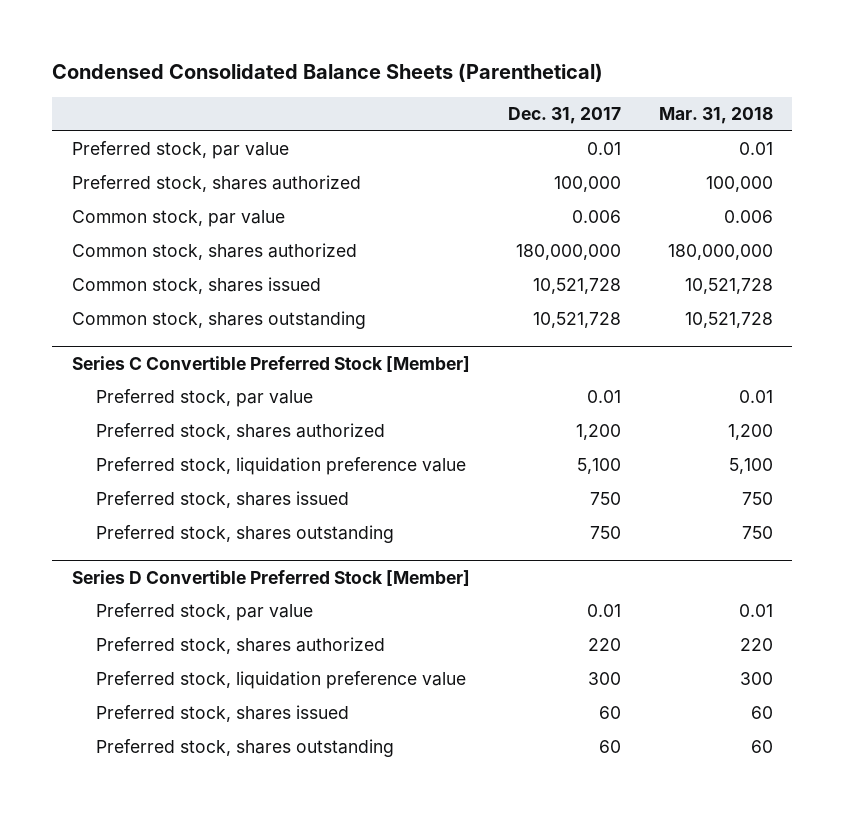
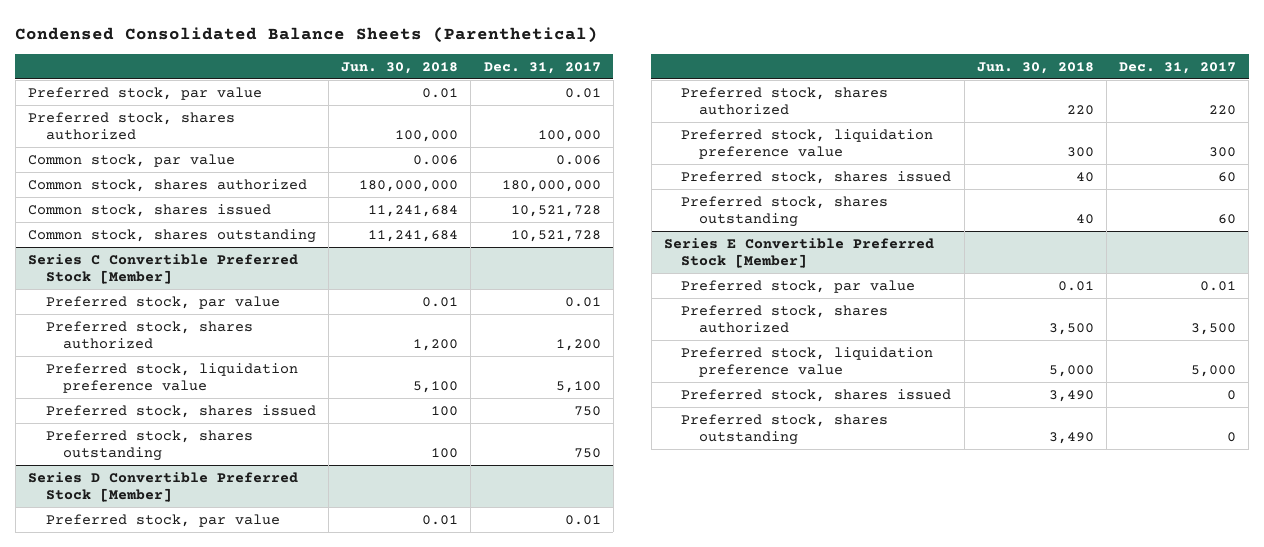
- | Dec. 31, 2017 | Mar. 31, 2018
+ | Jun. 30, 2018 | Dec. 31, 2017
+ Series E Convertible Preferred Stock [Member]
+ Preferred stock, par value | 0.01 | 0.01
+ Preferred stock, shares authorized | 3,500 | 3,500
+ Preferred stock, liquidation preference value | 5,000 | 5,000
+ Preferred stock, shares issued | 3,490 | 0
+ Preferred stock, shares outstanding | 3,490 | 0

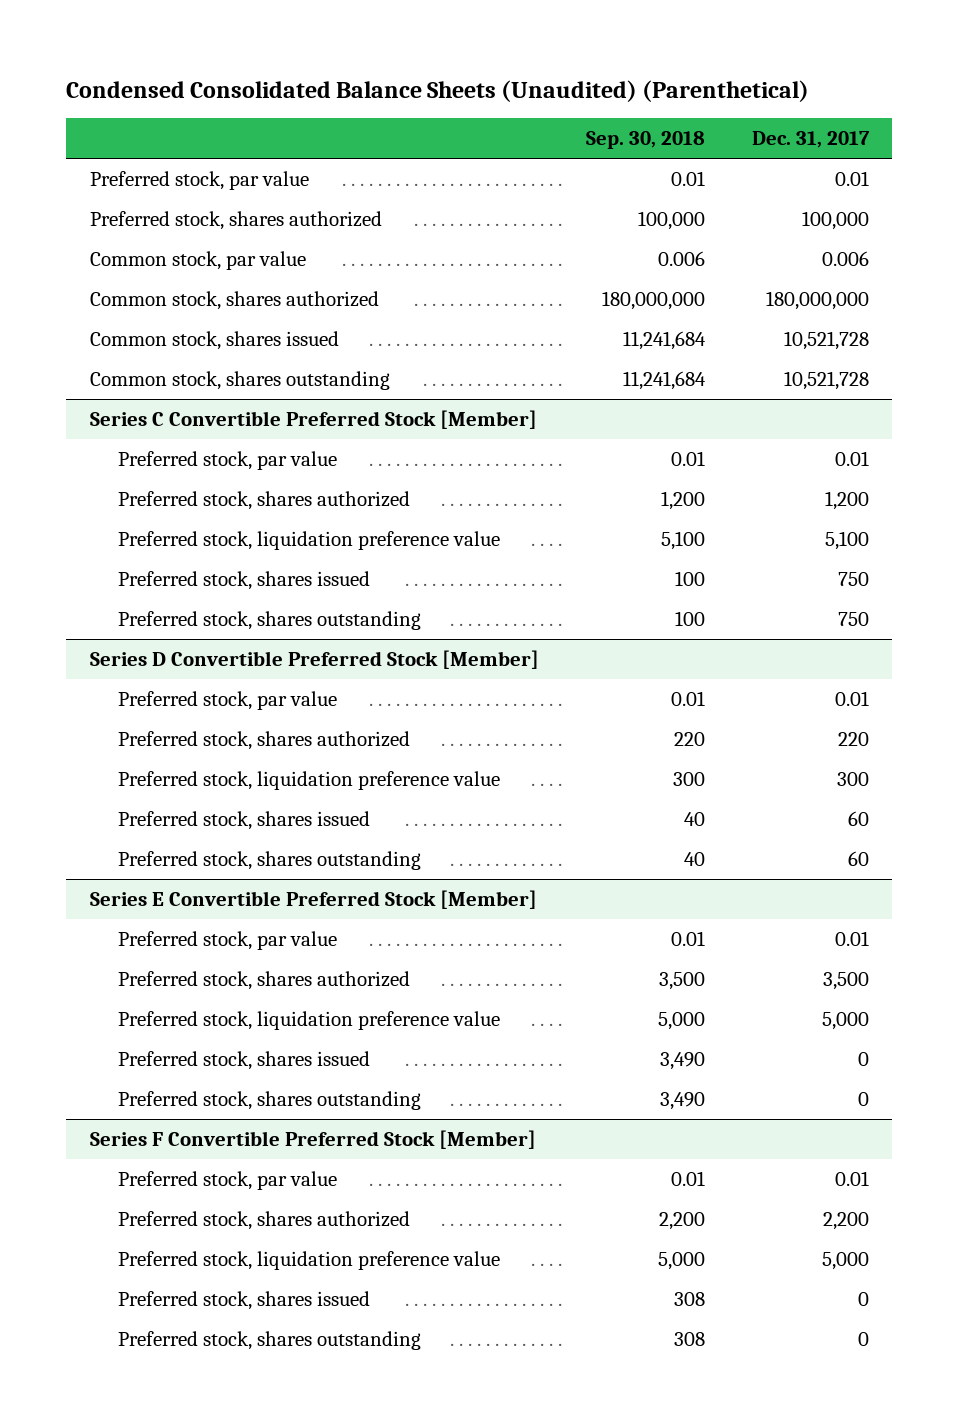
- Condensed Consolidated Balance Sheets (Parenthetical)
+ Condensed Consolidated Balance Sheets (Unaudited) (Parenthetical)
- | Jun. 30, 2018 | Dec. 31, 2017
+ | Sep. 30, 2018 | Dec. 31, 2017
+ Series F Convertible Preferred Stock [Member]
+ Preferred stock, par value | 0.01 | 0.01
+ Preferred stock, shares authorized | 2,200 | 2,200
+ Preferred stock, liquidation preference value | 5,000 | 5,000
+ Preferred stock, shares issued | 308 | 0
+ Preferred stock, shares outstanding | 308 | 0

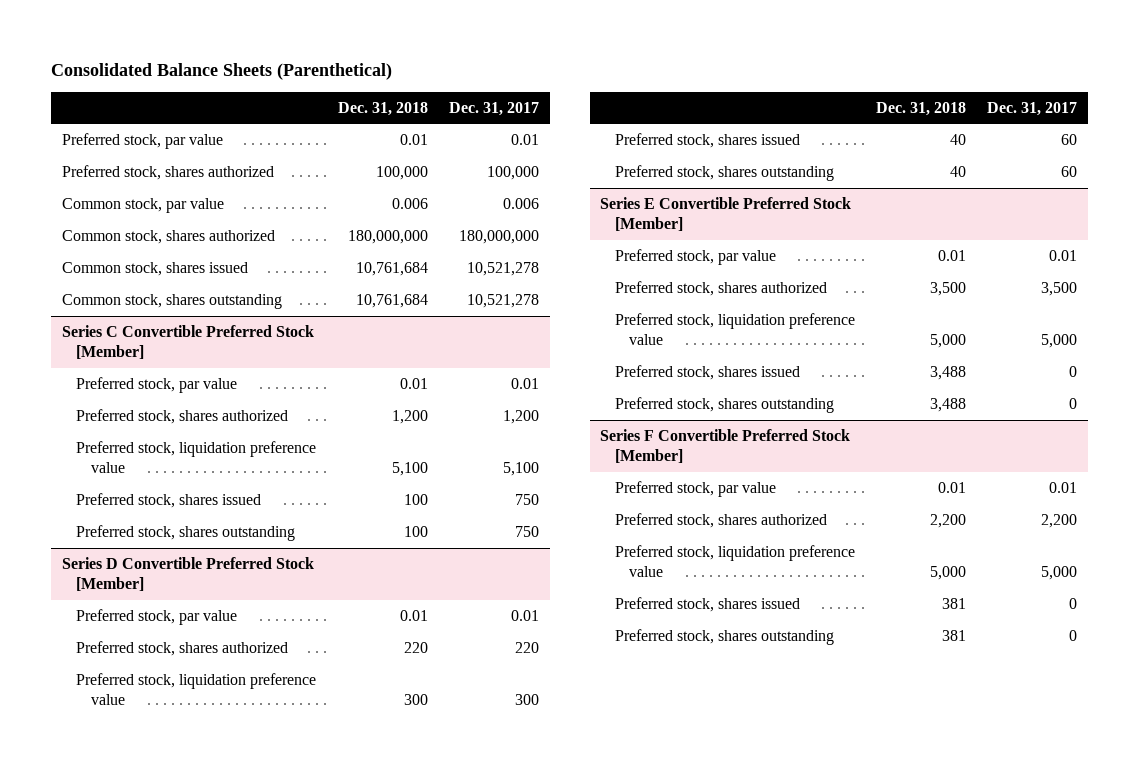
- Condensed Consolidated Balance Sheets (Unaudited) (Parenthetical)
+ Consolidated Balance Sheets (Parenthetical)
- | Sep. 30, 2018 | Dec. 31, 2017
+ | Dec. 31, 2018 | Dec. 31, 2017
- Common stock, shares issued | 11,241,684 | 10,521,728
- Common stock, shares outstanding | 11,241,684 | 10,521,728
+ Common stock, shares issued | 10,761,684 | 10,521,278
+ Common stock, shares outstanding | 10,761,684 | 10,521,278

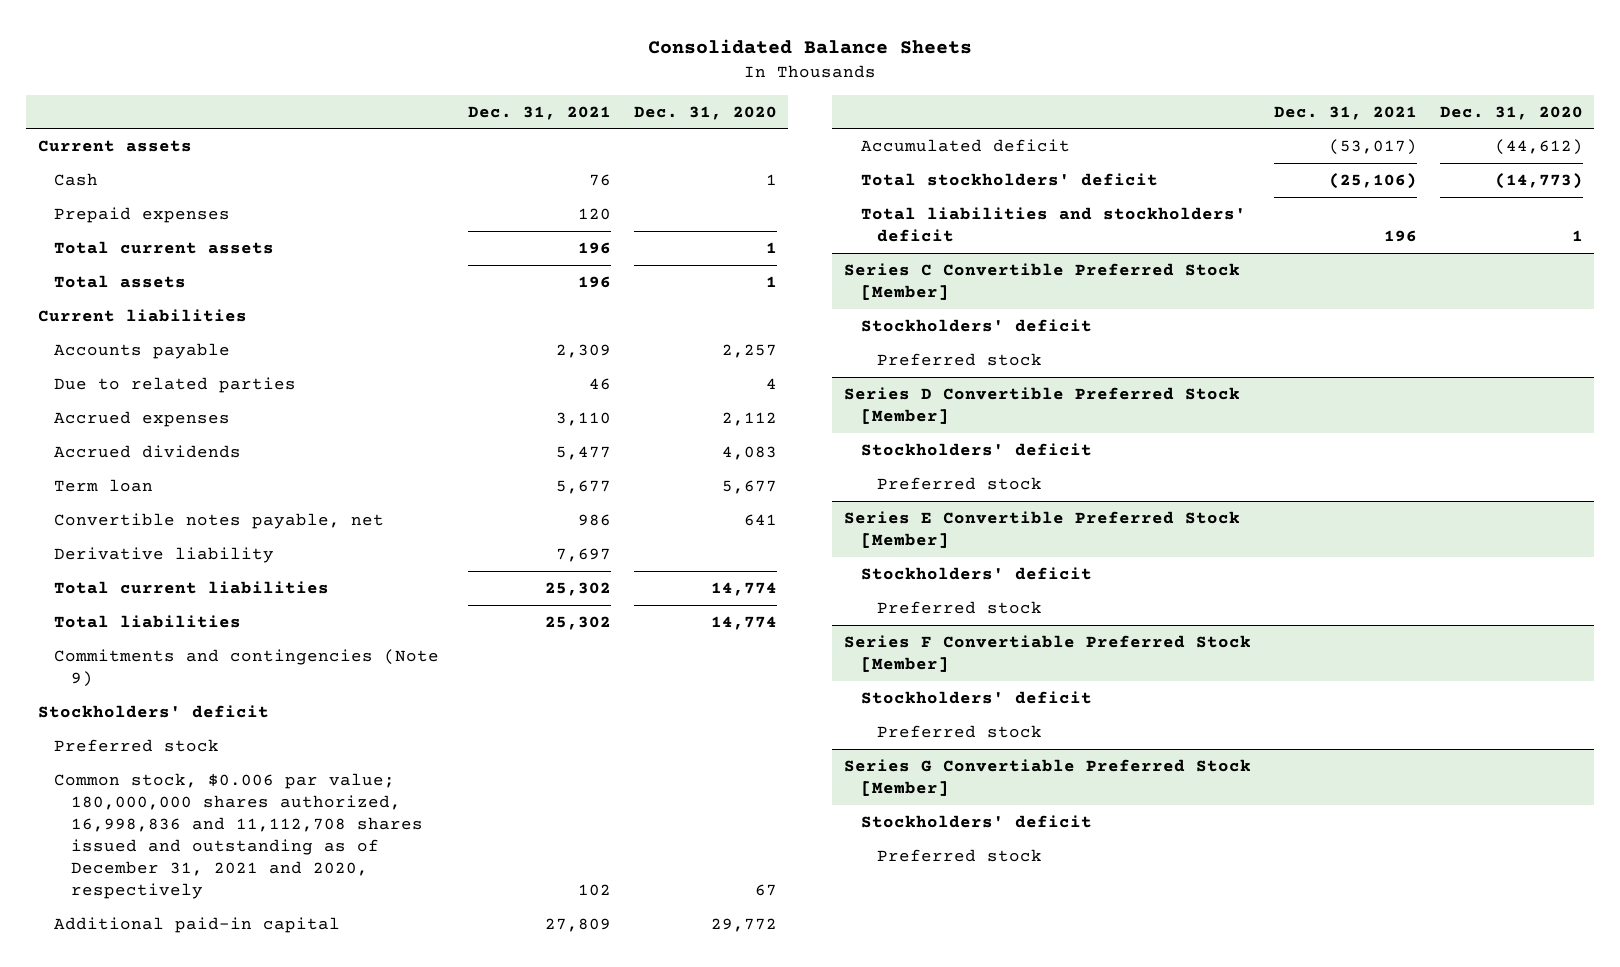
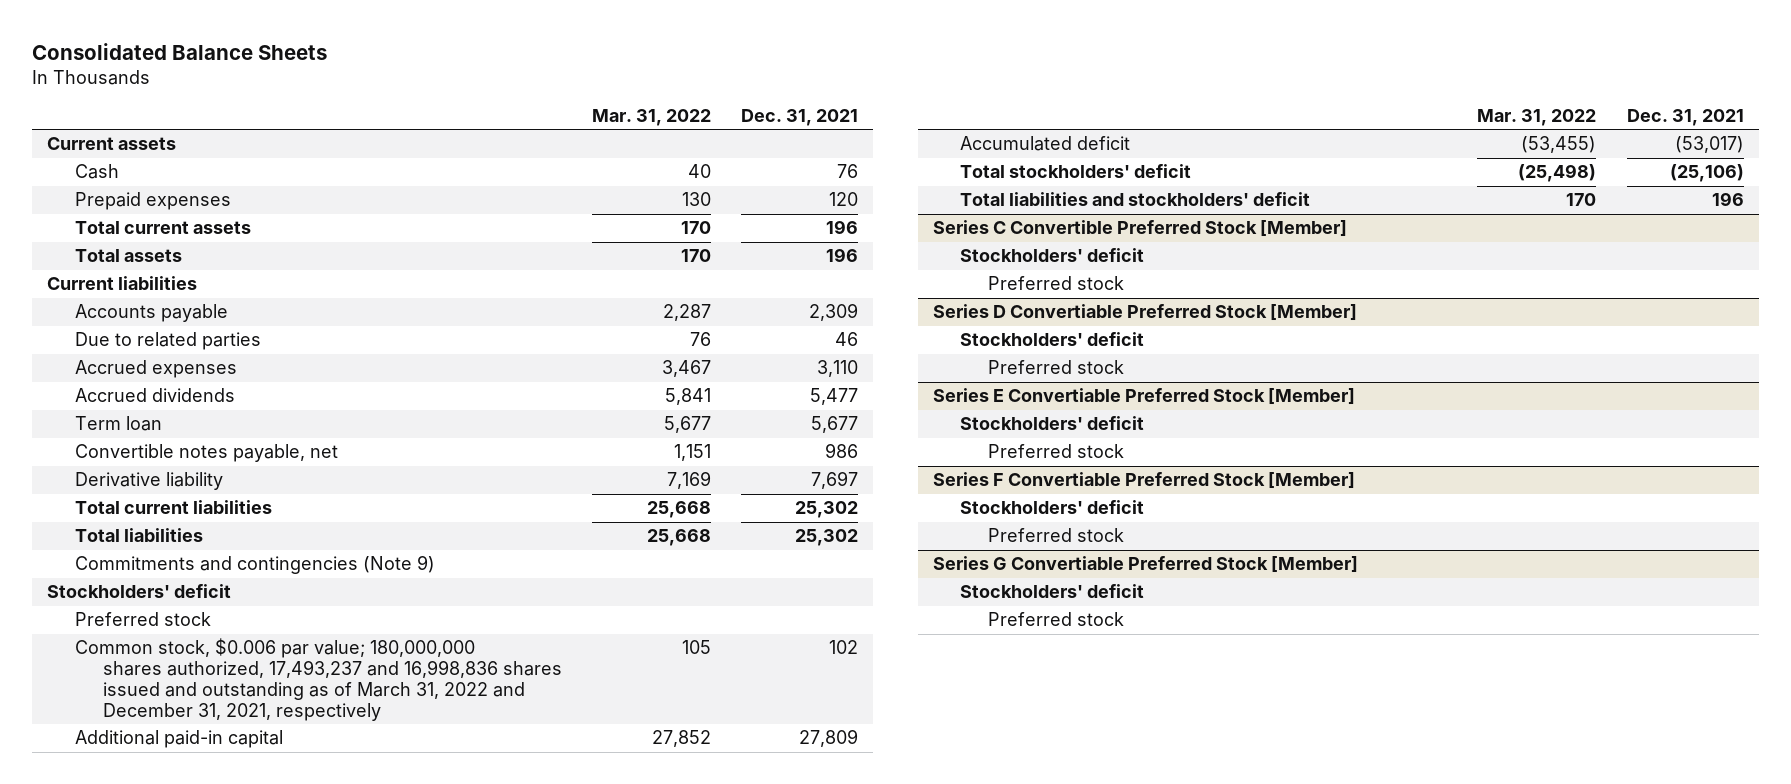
- | Dec. 31, 2021 | Dec. 31, 2020
+ | Mar. 31, 2022 | Dec. 31, 2021
- Common stock, $0.006 par value; 180,000,000 shares authorized, 16,998,836 and 11,112,708 shares issued and outstanding as of December 31, 2021 and 2020, respectively | 102 | 67
+ Common stock, $0.006 par value; 180,000,000 shares authorized, 17,493,237 and 16,998,836 shares issued and outstanding as of March 31, 2022 and December 31, 2021, respectively | 105 | 102
- Series D Convertible Preferred Stock [Member]
+ Series D Convertiable Preferred Stock [Member]
- Series E Convertible Preferred Stock [Member]
+ Series E Convertiable Preferred Stock [Member]

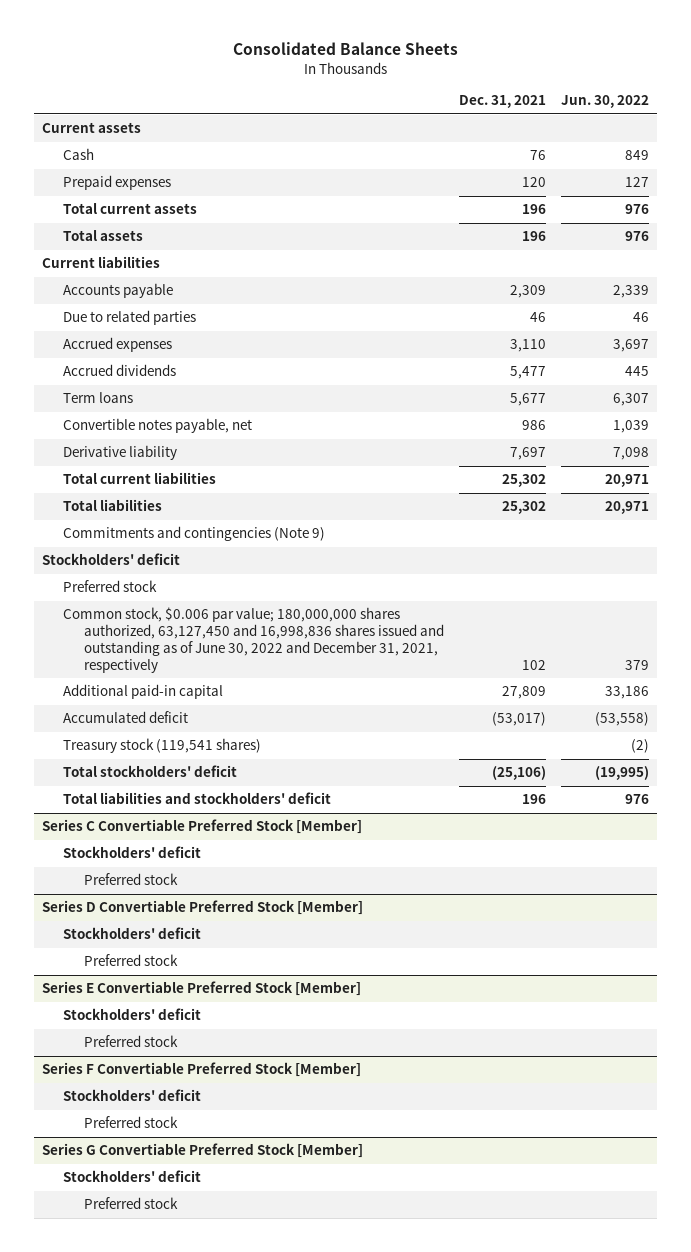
- | Mar. 31, 2022 | Dec. 31, 2021
+ | Dec. 31, 2021 | Jun. 30, 2022
- Term loan | 5,677 | 5,677
+ Term loans | 5,677 | 6,307
- Common stock, $0.006 par value; 180,000,000 shares authorized, 17,493,237 and 16,998,836 shares issued and outstanding as of March 31, 2022 and December 31, 2021, respectively | 105 | 102
+ Common stock, $0.006 par value; 180,000,000 shares authorized, 63,127,450 and 16,998,836 shares issued and outstanding as of June 30, 2022 and December 31, 2021, respectively | 102 | 379
+ Treasury stock (119,541 shares) | | (2)
- Series C Convertible Preferred Stock [Member]
+ Series C Convertiable Preferred Stock [Member]

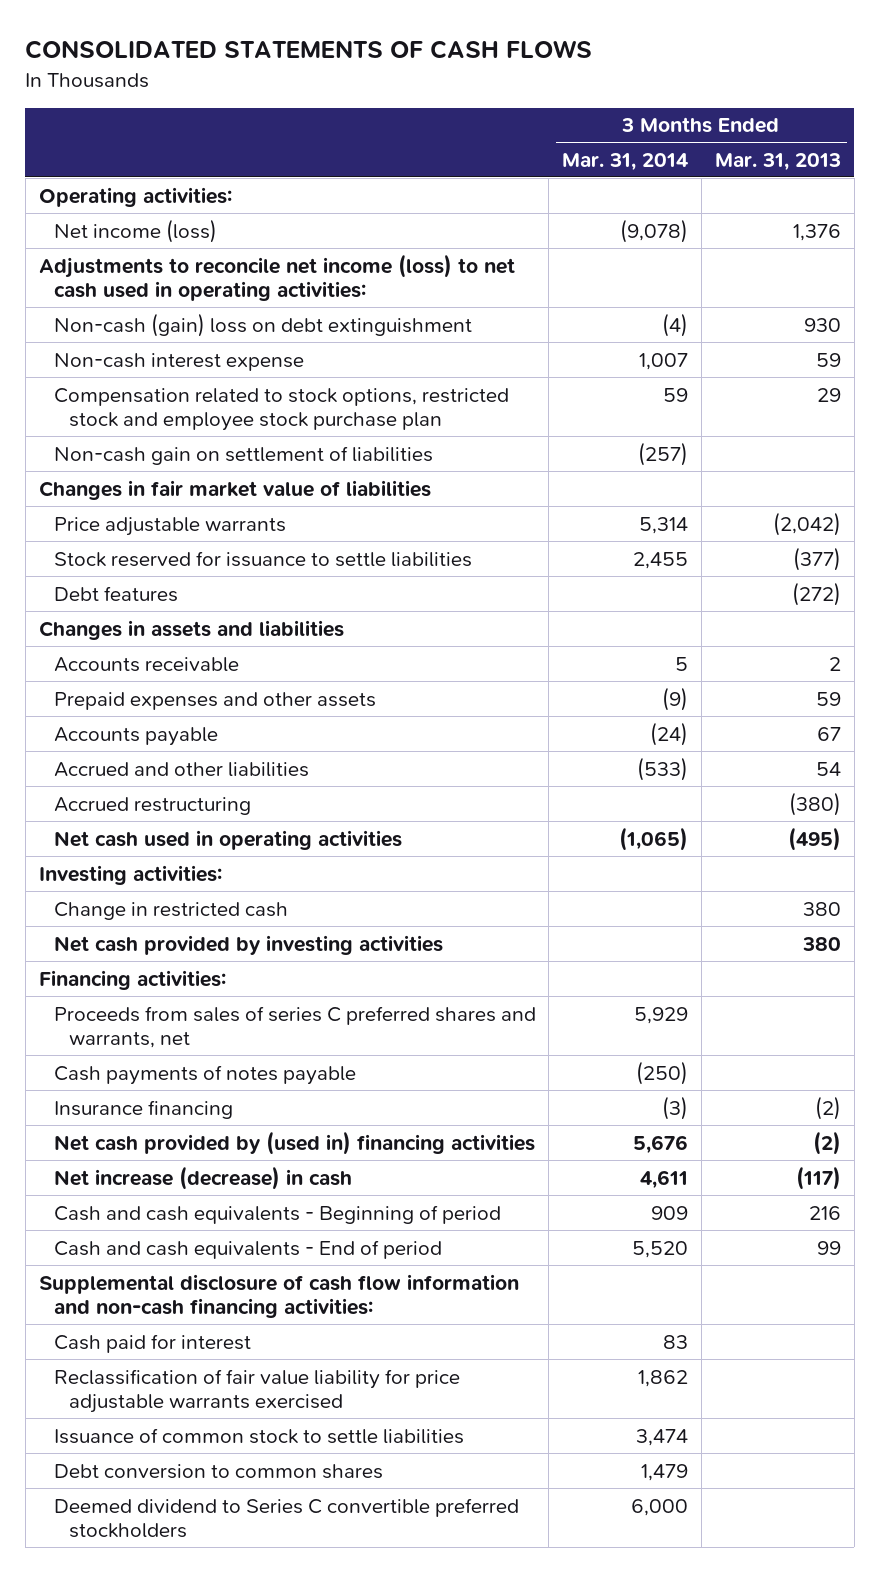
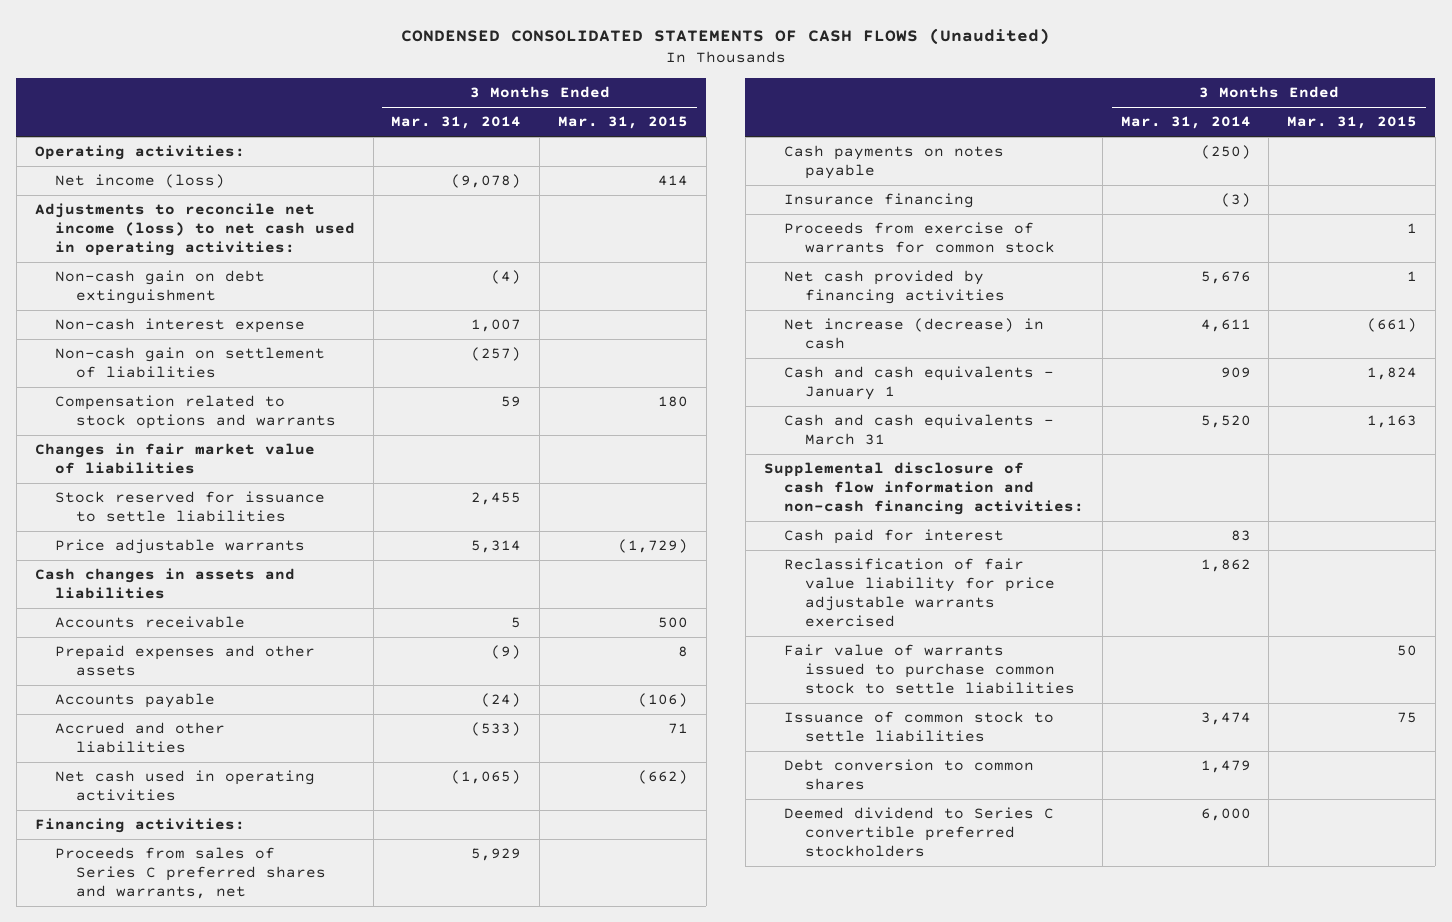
- CONSOLIDATED STATEMENTS OF CASH FLOWS
+ CONDENSED CONSOLIDATED STATEMENTS OF CASH FLOWS (Unaudited)
- | 3 Months Ended Mar. 31, 2014 | 3 Months Ended Mar. 31, 2013
+ | 3 Months Ended Mar. 31, 2014 | 3 Months Ended Mar. 31, 2015
- Non-cash (gain) loss on debt extinguishment | (4) | 930
+ Non-cash gain on debt extinguishment | (4) |
- Compensation related to stock options, restricted stock and employee stock purchase plan | 59 | 29
+ Compensation related to stock options and warrants | 59 | 180
- Debt features | | (272)
- Changes in assets and liabilities
moved down: Price adjustable warrants | 5,314 | (1,729)
+ Cash changes in assets and liabilities
- Accrued restructuring | | (380)
- Investing activities:
- Change in restricted cash | | 380
- Net cash provided by investing activities | | 380
- Proceeds from sales of series C preferred shares and warrants, net | 5,929 |
- Cash payments of notes payable | (250) |
+ Proceeds from sales of Series C preferred shares and warrants, net | 5,929 |
+ Cash payments on notes payable | (250) |
- Net cash provided by (used in) financing activities | 5,676 | (2)
+ Proceeds from exercise of warrants for common stock | | 1
+ Net cash provided by financing activities | 5,676 | 1
- Cash and cash equivalents - Beginning of period | 909 | 216
- Cash and cash equivalents - End of period | 5,520 | 99
+ Cash and cash equivalents - January 1 | 909 | 1,824
+ Cash and cash equivalents - March 31 | 5,520 | 1,163
+ Fair value of warrants issued to purchase common stock to settle liabilities | | 50

